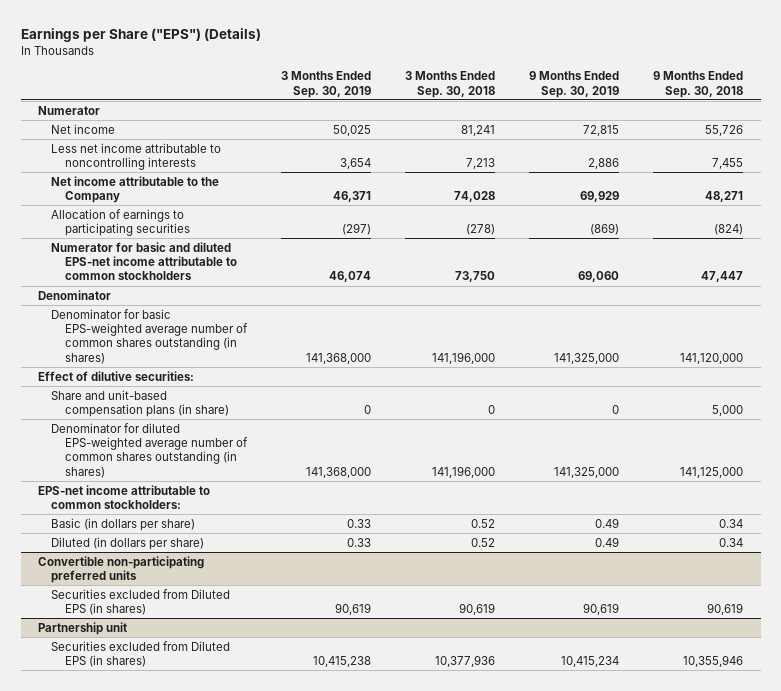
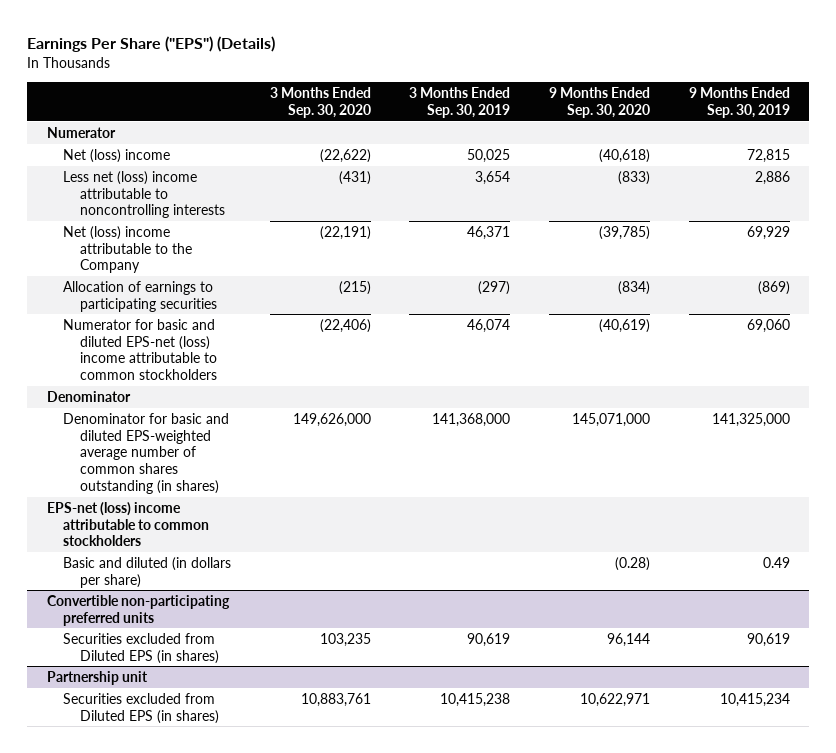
- Earnings per Share ("EPS") (Details)
+ Earnings Per Share ("EPS") (Details)
- | 3 Months Ended Sep. 30, 2019 | 3 Months Ended Sep. 30, 2018 | 9 Months Ended Sep. 30, 2019 | 9 Months Ended Sep. 30, 2018
+ | 3 Months Ended Sep. 30, 2020 | 3 Months Ended Sep. 30, 2019 | 9 Months Ended Sep. 30, 2020 | 9 Months Ended Sep. 30, 2019
- Net income | 50,025 | 81,241 | 72,815 | 55,726
- Less net income attributable to noncontrolling interests | 3,654 | 7,213 | 2,886 | 7,455
- Net income attributable to the Company | 46,371 | 74,028 | 69,929 | 48,271
+ Net (loss) income | (22,622) | 50,025 | (40,618) | 72,815
+ Less net (loss) income attributable to noncontrolling interests | (431) | 3,654 | (833) | 2,886
+ Net (loss) income attributable to the Company | (22,191) | 46,371 | (39,785) | 69,929
- Numerator for basic and diluted EPS-net income attributable to common stockholders | 46,074 | 73,750 | 69,060 | 47,447
+ Numerator for basic and diluted EPS-net (loss) income attributable to common stockholders | (22,406) | 46,074 | (40,619) | 69,060
- Denominator for basic EPS-weighted average number of common shares outstanding (in shares) | 141,368,000 | 141,196,000 | 141,325,000 | 141,120,000
- Effect of dilutive securities:
- Share and unit-based compensation plans (in share) | 0 | 0 | 0 | 5,000
- Denominator for diluted EPS-weighted average number of common shares outstanding (in shares) | 141,368,000 | 141,196,000 | 141,325,000 | 141,125,000
- EPS-net income attributable to common stockholders:
- Basic (in dollars per share) | 0.33 | 0.52 | 0.49 | 0.34
- Diluted (in dollars per share) | 0.33 | 0.52 | 0.49 | 0.34
+ Denominator for basic and diluted EPS-weighted average number of common shares outstanding (in shares) | 149,626,000 | 141,368,000 | 145,071,000 | 141,325,000
+ EPS-net (loss) income attributable to common stockholders
+ Basic and diluted (in dollars per share) | | | (0.28) | 0.49

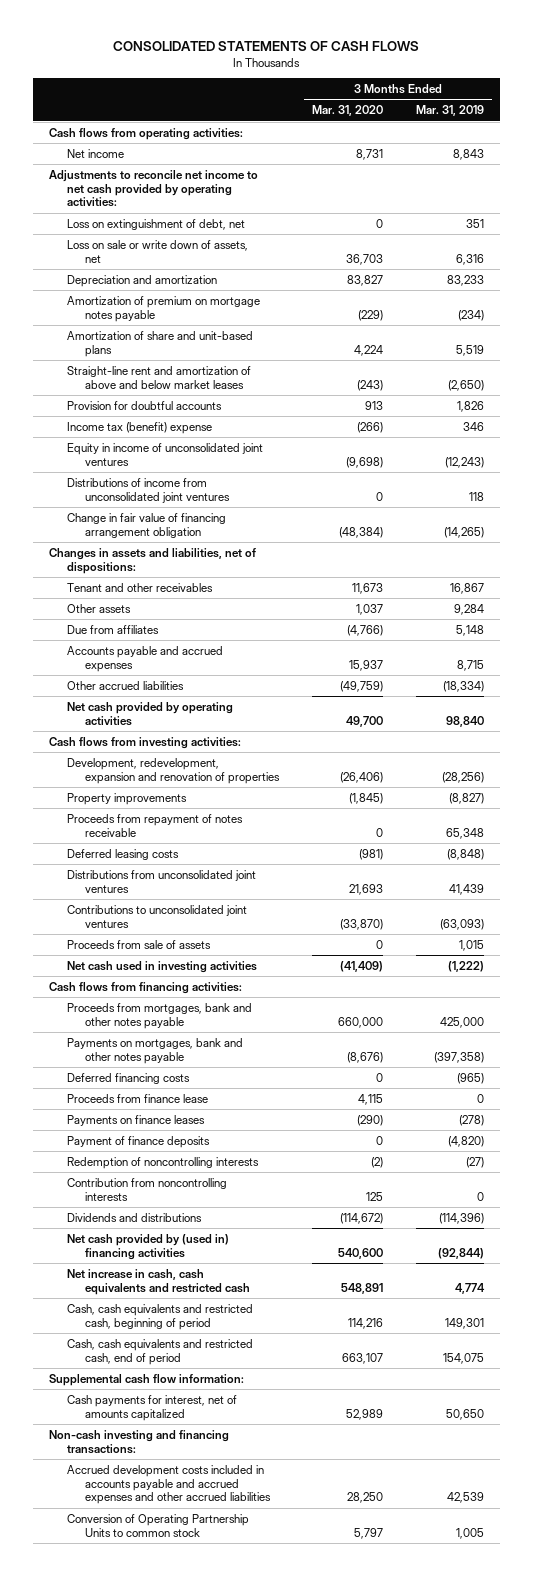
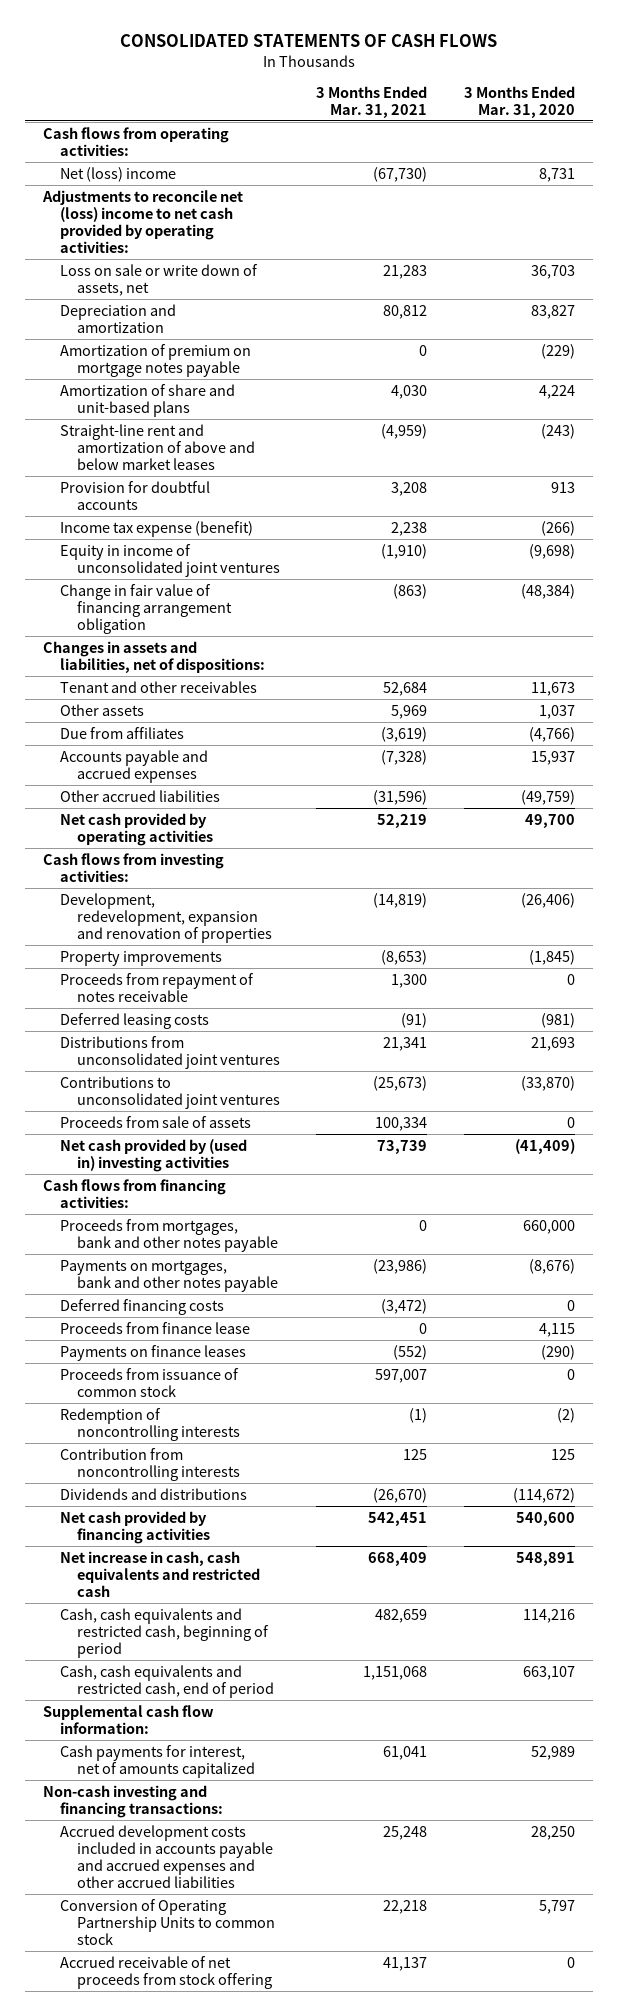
- | 3 Months Ended Mar. 31, 2020 | 3 Months Ended Mar. 31, 2019
+ | 3 Months Ended Mar. 31, 2021 | 3 Months Ended Mar. 31, 2020
- Net income | 8,731 | 8,843
- Adjustments to reconcile net income to net cash provided by operating activities:
- Loss on extinguishment of debt, net | 0 | 351
+ Net (loss) income | (67,730) | 8,731
+ Adjustments to reconcile net (loss) income to net cash provided by operating activities:
- Income tax (benefit) expense | (266) | 346
+ Income tax expense (benefit) | 2,238 | (266)
- Distributions of income from unconsolidated joint ventures | 0 | 118
- Net cash used in investing activities | (41,409) | (1,222)
+ Net cash provided by (used in) investing activities | 73,739 | (41,409)
- Payment of finance deposits | 0 | (4,820)
+ Proceeds from issuance of common stock | 597,007 | 0
- Net cash provided by (used in) financing activities | 540,600 | (92,844)
+ Net cash provided by financing activities | 542,451 | 540,600
+ Accrued receivable of net proceeds from stock offering | 41,137 | 0

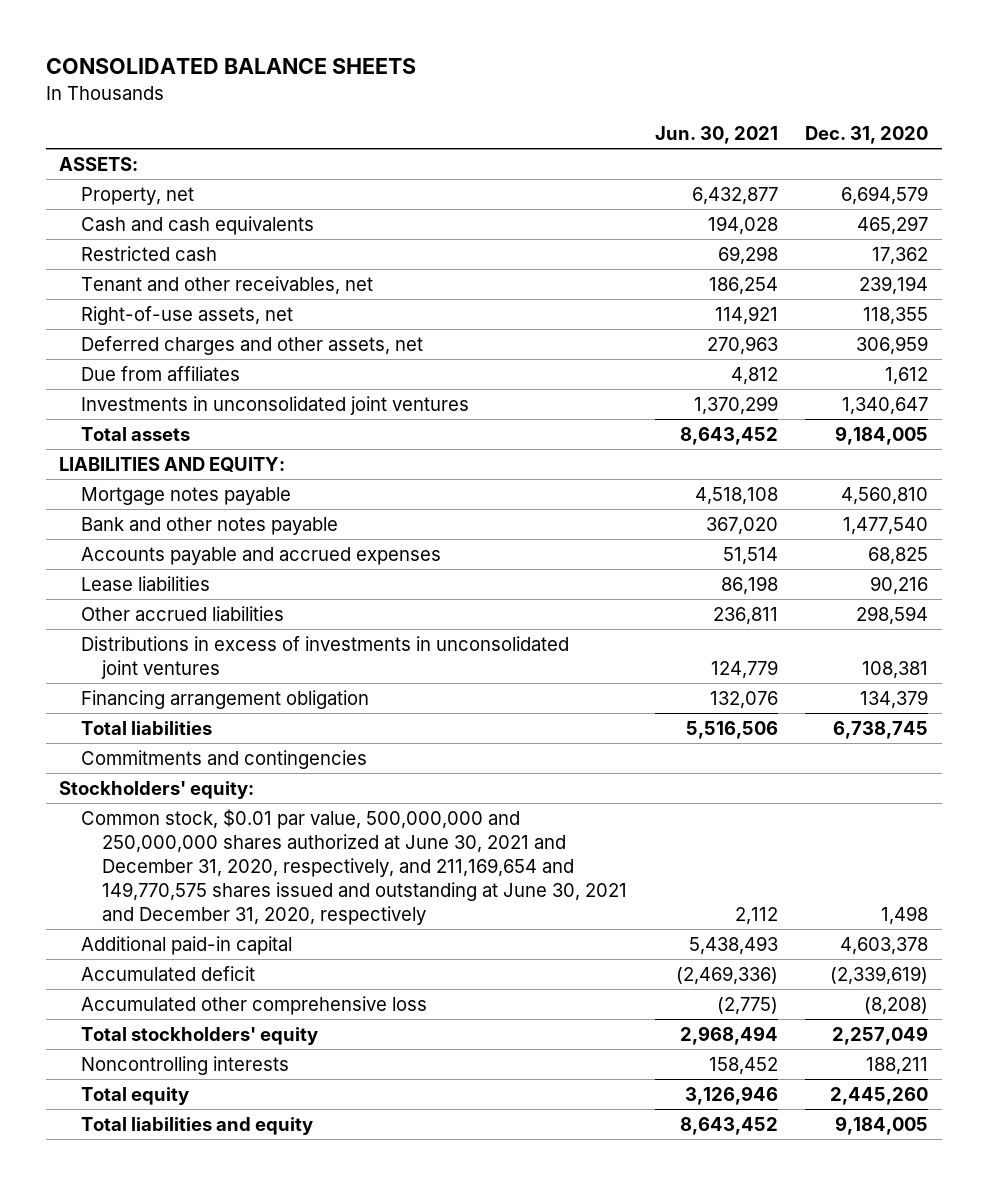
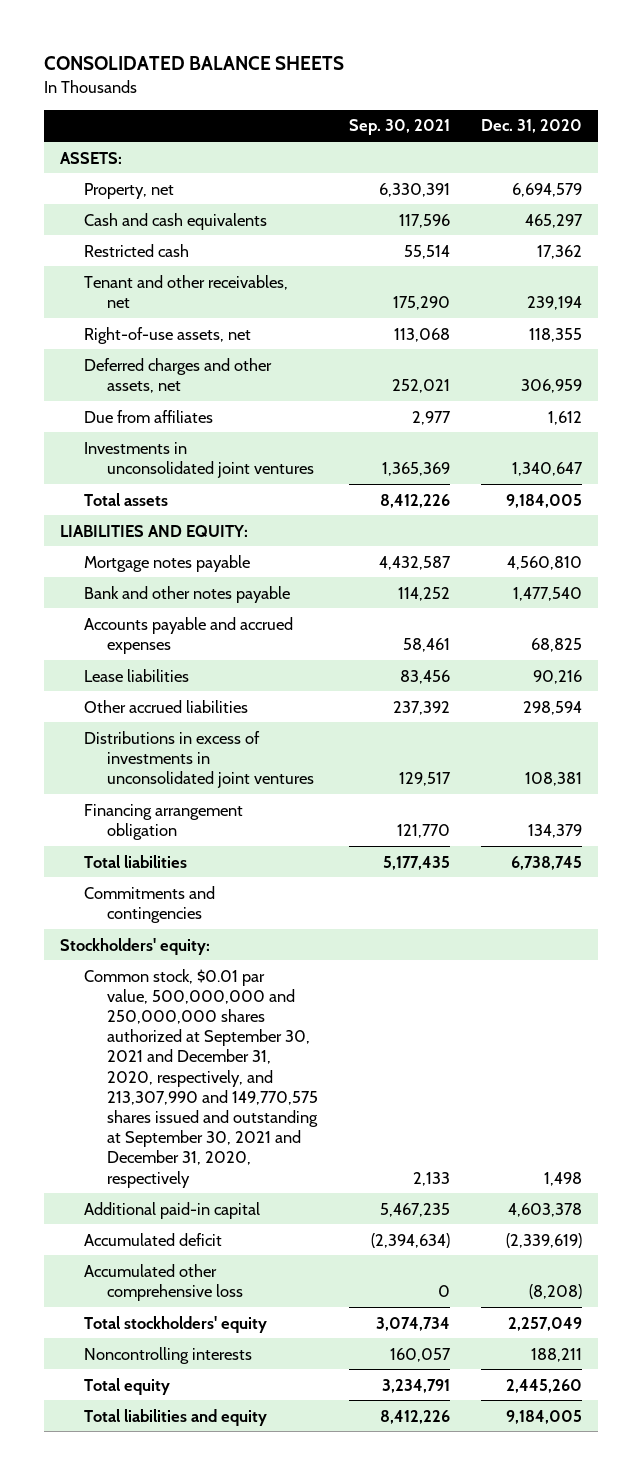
- | Jun. 30, 2021 | Dec. 31, 2020
+ | Sep. 30, 2021 | Dec. 31, 2020
- Common stock, $0.01 par value, 500,000,000 and 250,000,000 shares authorized at June 30, 2021 and December 31, 2020, respectively, and 211,169,654 and 149,770,575 shares issued and outstanding at June 30, 2021 and December 31, 2020, respectively | 2,112 | 1,498
+ Common stock, $0.01 par value, 500,000,000 and 250,000,000 shares authorized at September 30, 2021 and December 31, 2020, respectively, and 213,307,990 and 149,770,575 shares issued and outstanding at September 30, 2021 and December 31, 2020, respectively | 2,133 | 1,498

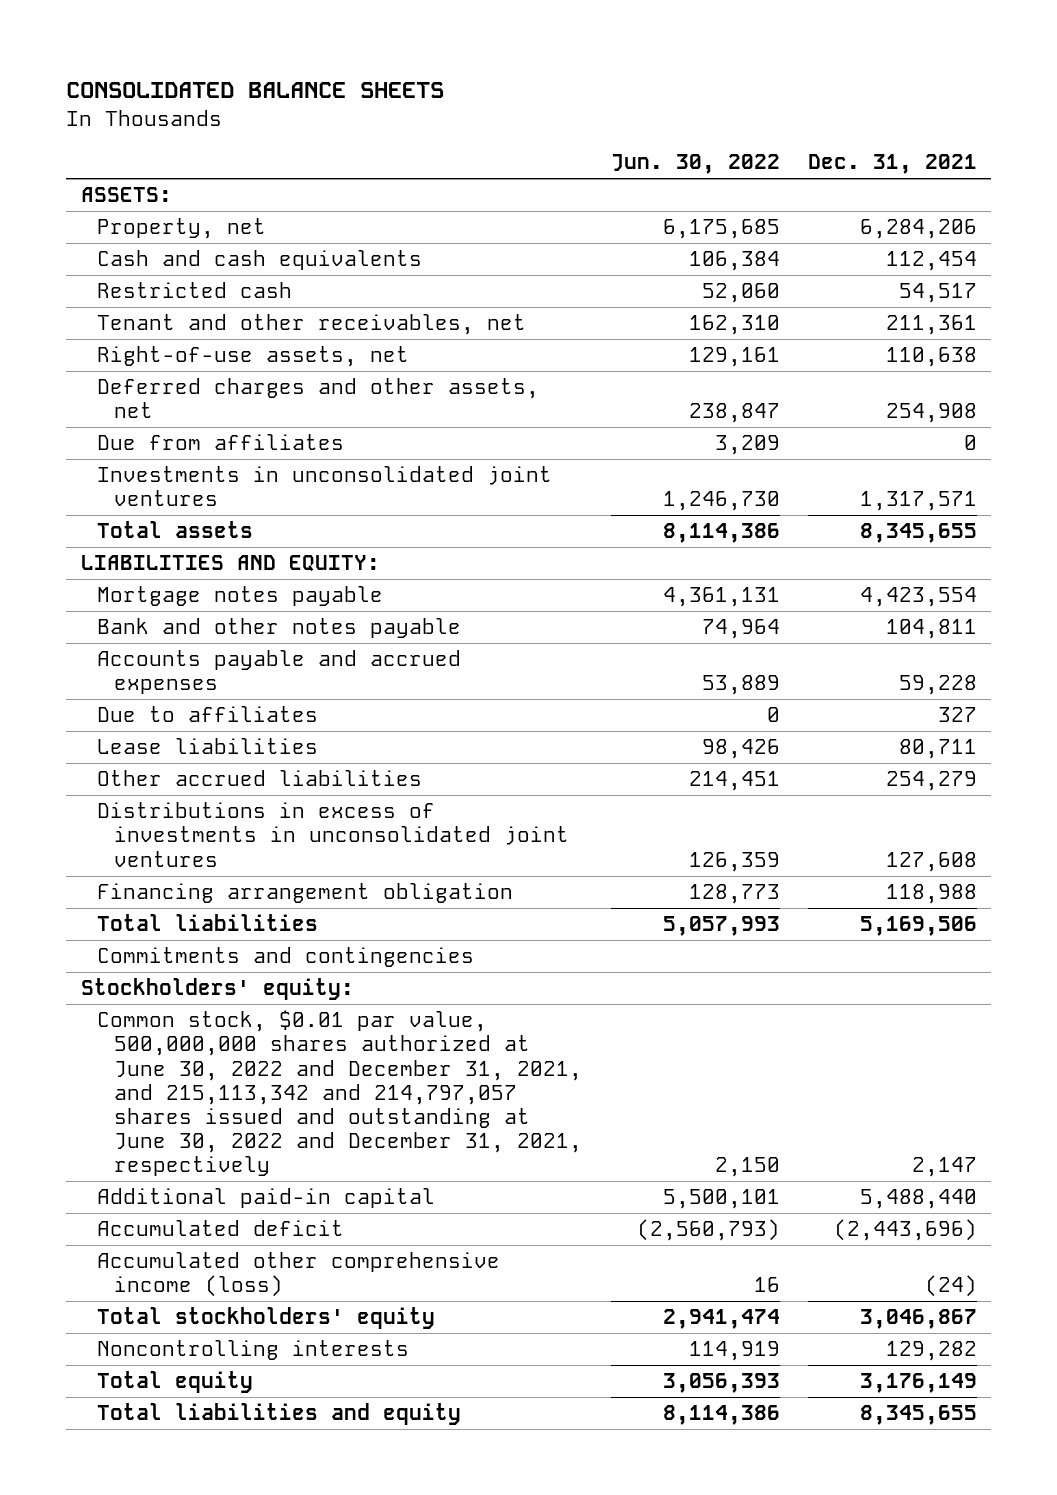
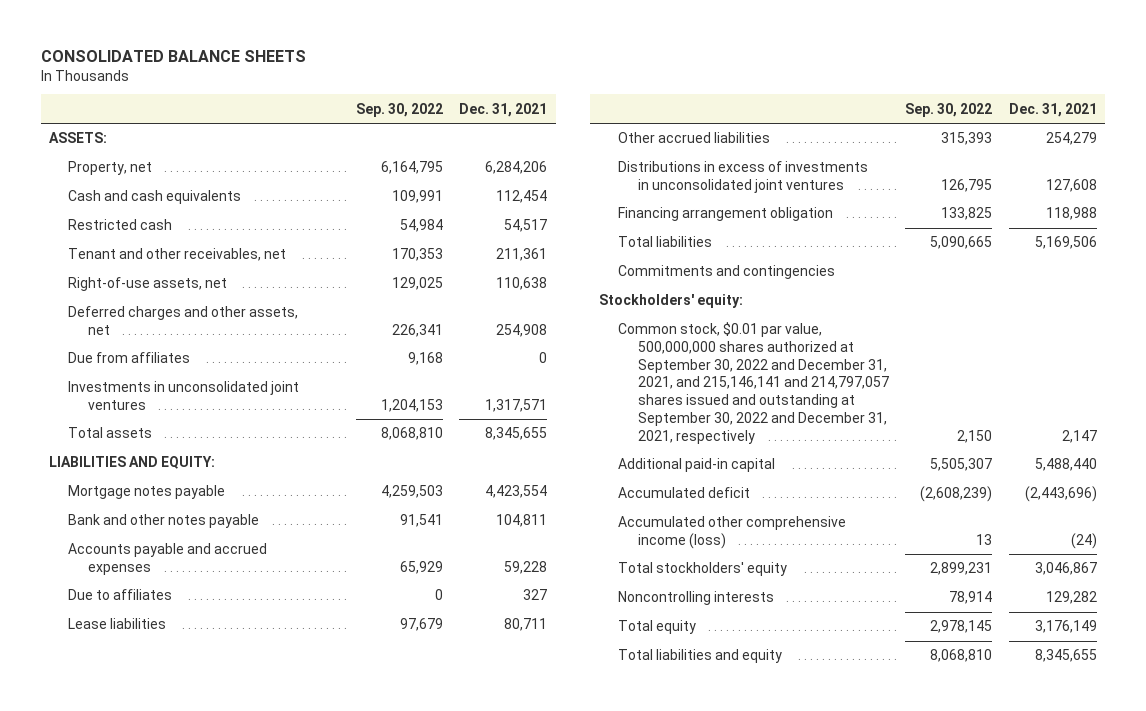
- | Jun. 30, 2022 | Dec. 31, 2021
+ | Sep. 30, 2022 | Dec. 31, 2021
- Common stock, $0.01 par value, 500,000,000 shares authorized at June 30, 2022 and December 31, 2021, and 215,113,342 and 214,797,057 shares issued and outstanding at June 30, 2022 and December 31, 2021, respectively | 2,150 | 2,147
+ Common stock, $0.01 par value, 500,000,000 shares authorized at September 30, 2022 and December 31, 2021, and 215,146,141 and 214,797,057 shares issued and outstanding at September 30, 2022 and December 31, 2021, respectively | 2,150 | 2,147

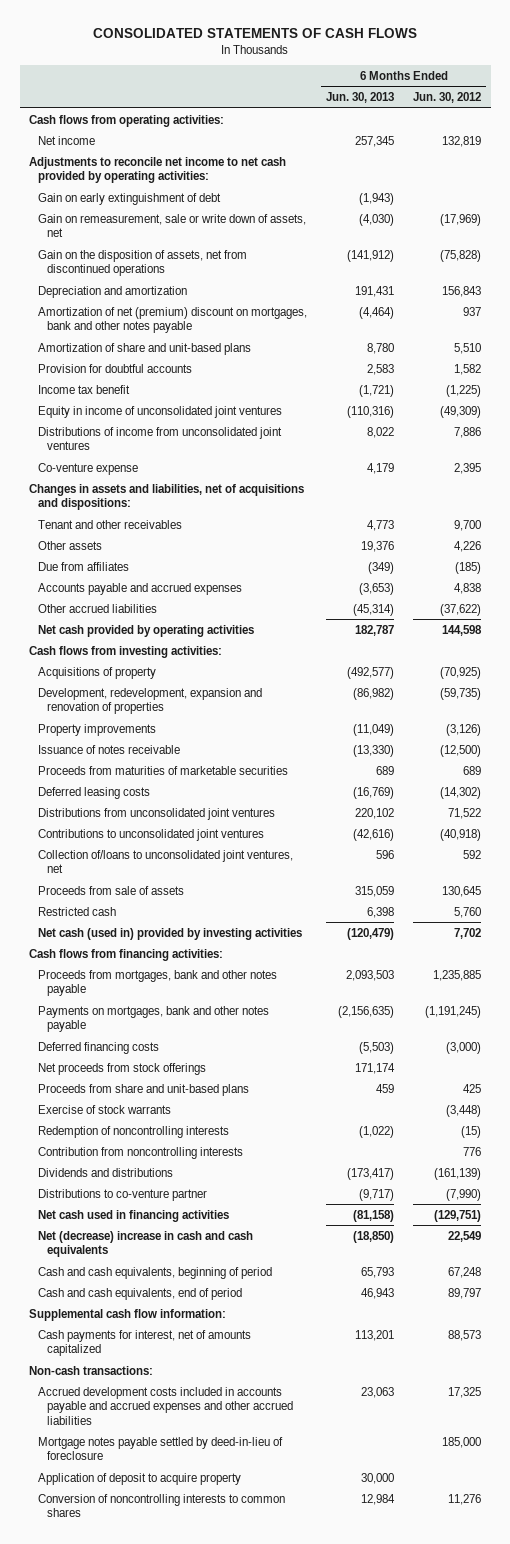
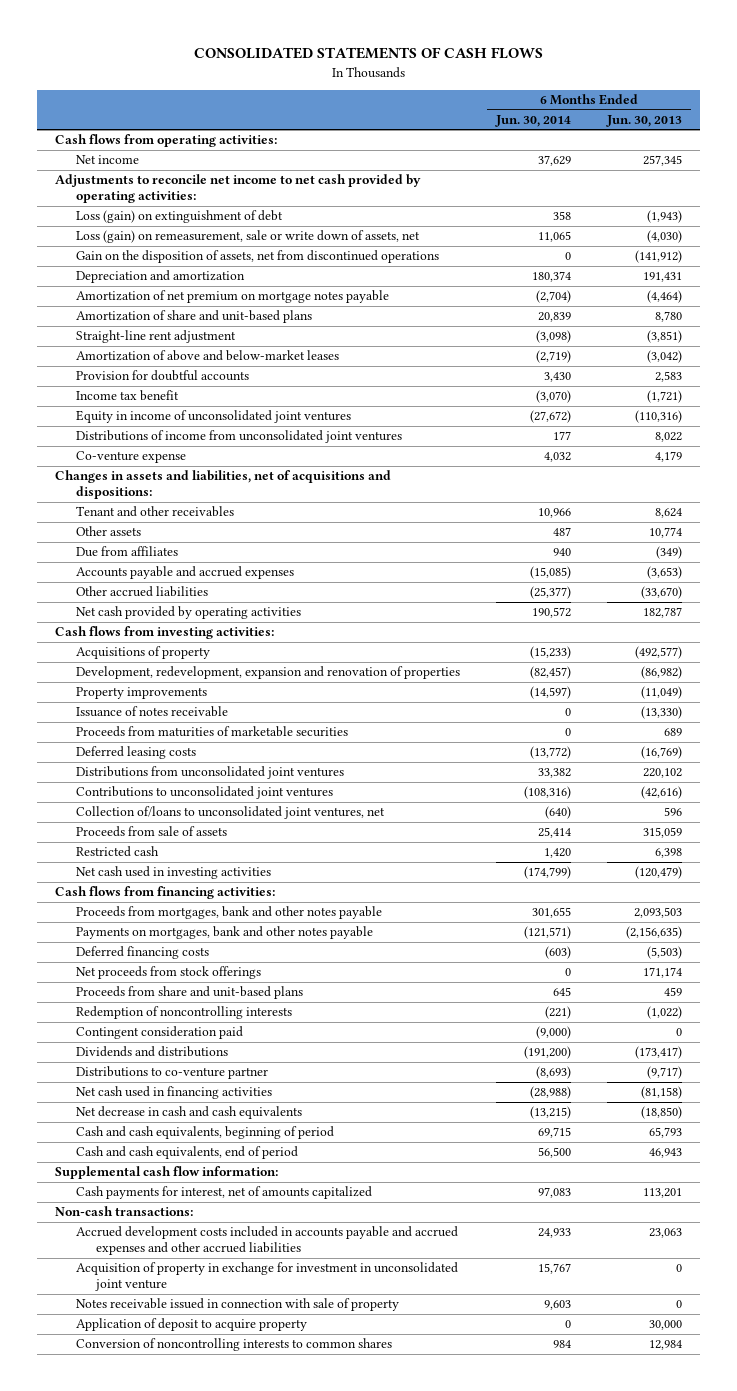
- | 6 Months Ended Jun. 30, 2013 | 6 Months Ended Jun. 30, 2012
+ | 6 Months Ended Jun. 30, 2014 | 6 Months Ended Jun. 30, 2013
- Gain on early extinguishment of debt | (1,943) |
- Gain on remeasurement, sale or write down of assets, net | (4,030) | (17,969)
+ Loss (gain) on extinguishment of debt | 358 | (1,943)
+ Loss (gain) on remeasurement, sale or write down of assets, net | 11,065 | (4,030)
- Amortization of net (premium) discount on mortgages, bank and other notes payable | (4,464) | 937
+ Amortization of net premium on mortgage notes payable | (2,704) | (4,464)
+ Straight-line rent adjustment | (3,098) | (3,851)
+ Amortization of above and below-market leases | (2,719) | (3,042)
- Tenant and other receivables | 4,773 | 9,700
- Other assets | 19,376 | 4,226
+ Tenant and other receivables | 10,966 | 8,624
+ Other assets | 487 | 10,774
- Other accrued liabilities | (45,314) | (37,622)
+ Other accrued liabilities | (25,377) | (33,670)
- Net cash (used in) provided by investing activities | (120,479) | 7,702
+ Net cash used in investing activities | (174,799) | (120,479)
- Exercise of stock warrants | | (3,448)
- Contribution from noncontrolling interests | | 776
+ Contingent consideration paid | (9,000) | 0
- Net (decrease) increase in cash and cash equivalents | (18,850) | 22,549
+ Net decrease in cash and cash equivalents | (13,215) | (18,850)
- Mortgage notes payable settled by deed-in-lieu of foreclosure | | 185,000
+ Acquisition of property in exchange for investment in unconsolidated joint venture | 15,767 | 0
+ Notes receivable issued in connection with sale of property | 9,603 | 0

